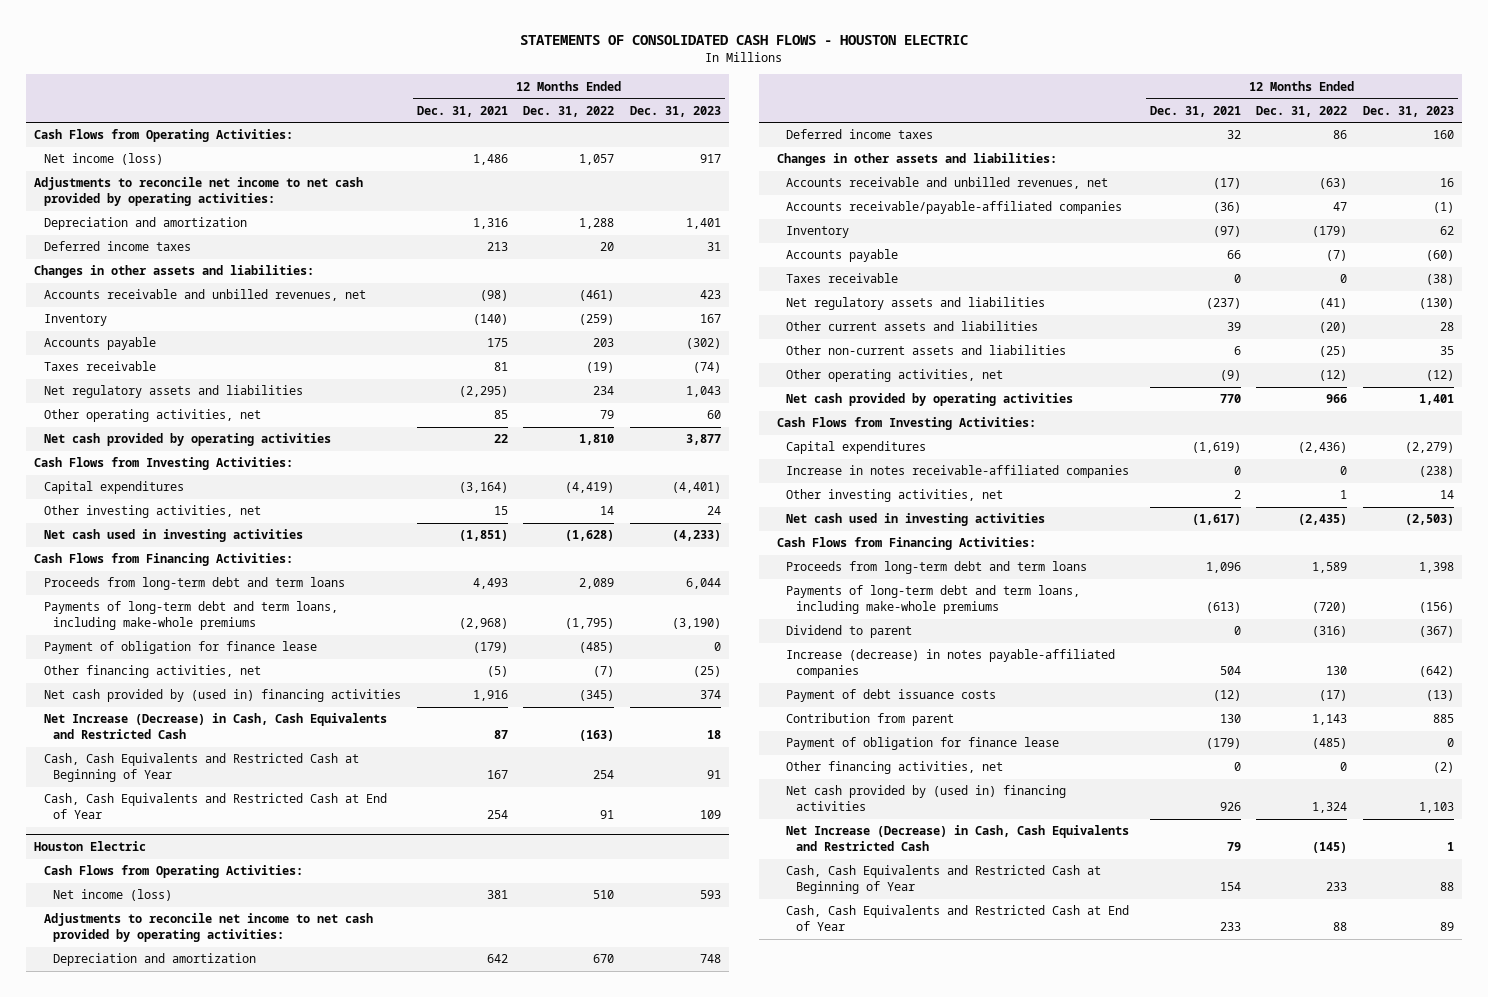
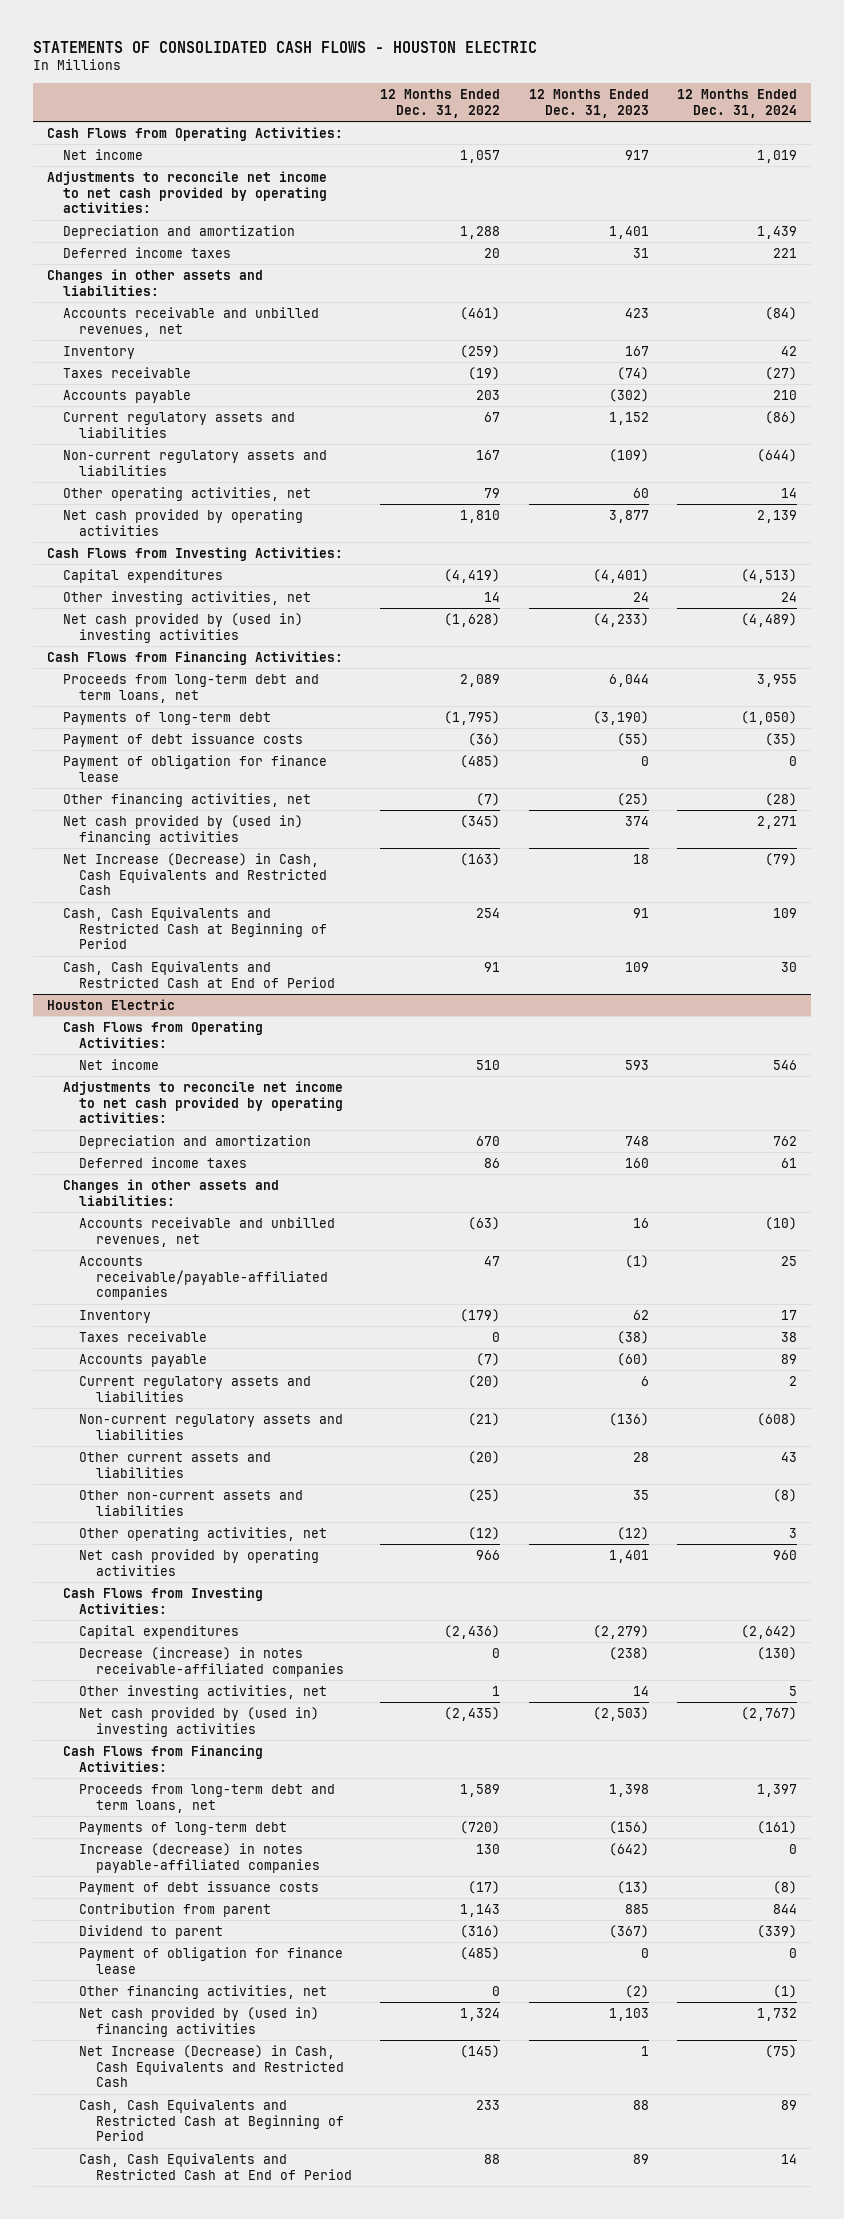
- | 12 Months Ended Dec. 31, 2021 | 12 Months Ended Dec. 31, 2022 | 12 Months Ended Dec. 31, 2023
+ | 12 Months Ended Dec. 31, 2022 | 12 Months Ended Dec. 31, 2023 | 12 Months Ended Dec. 31, 2024
- Net income (loss) | 1,486 | 1,057 | 917
+ Net income | 1,057 | 917 | 1,019
- Net regulatory assets and liabilities | (2,295) | 234 | 1,043
moved down: Accounts payable | 203 | (302) | 210
+ Current regulatory assets and liabilities | 67 | 1,152 | (86)
+ Non-current regulatory assets and liabilities | 167 | (109) | (644)
- Net cash used in investing activities | (1,851) | (1,628) | (4,233)
+ Net cash provided by (used in) investing activities | (1,628) | (4,233) | (4,489)
- Proceeds from long-term debt and term loans | 4,493 | 2,089 | 6,044
- Payments of long-term debt and term loans, including make-whole premiums | (2,968) | (1,795) | (3,190)
+ Proceeds from long-term debt and term loans, net | 2,089 | 6,044 | 3,955
+ Payments of long-term debt | (1,795) | (3,190) | (1,050)
+ Payment of debt issuance costs | (36) | (55) | (35)
- Cash, Cash Equivalents and Restricted Cash at Beginning of Year | 167 | 254 | 91
- Cash, Cash Equivalents and Restricted Cash at End of Year | 254 | 91 | 109
+ Cash, Cash Equivalents and Restricted Cash at Beginning of Period | 254 | 91 | 109
+ Cash, Cash Equivalents and Restricted Cash at End of Period | 91 | 109 | 30
@ Houston Electric
- Net income (loss) | 381 | 510 | 593
+ Net income | 510 | 593 | 546
- Net regulatory assets and liabilities | (237) | (41) | (130)
moved down: Accounts payable | (7) | (60) | 89
+ Current regulatory assets and liabilities | (20) | 6 | 2
+ Non-current regulatory assets and liabilities | (21) | (136) | (608)
- Increase in notes receivable-affiliated companies | 0 | 0 | (238)
+ Decrease (increase) in notes receivable-affiliated companies | 0 | (238) | (130)
- Net cash used in investing activities | (1,617) | (2,435) | (2,503)
+ Net cash provided by (used in) investing activities | (2,435) | (2,503) | (2,767)
- Proceeds from long-term debt and term loans | 1,096 | 1,589 | 1,398
- Payments of long-term debt and term loans, including make-whole premiums | (613) | (720) | (156)
+ Proceeds from long-term debt and term loans, net | 1,589 | 1,398 | 1,397
+ Payments of long-term debt | (720) | (156) | (161)
moved down: Dividend to parent | (316) | (367) | (339)
- Cash, Cash Equivalents and Restricted Cash at Beginning of Year | 154 | 233 | 88
- Cash, Cash Equivalents and Restricted Cash at End of Year | 233 | 88 | 89
+ Cash, Cash Equivalents and Restricted Cash at Beginning of Period | 233 | 88 | 89
+ Cash, Cash Equivalents and Restricted Cash at End of Period | 88 | 89 | 14

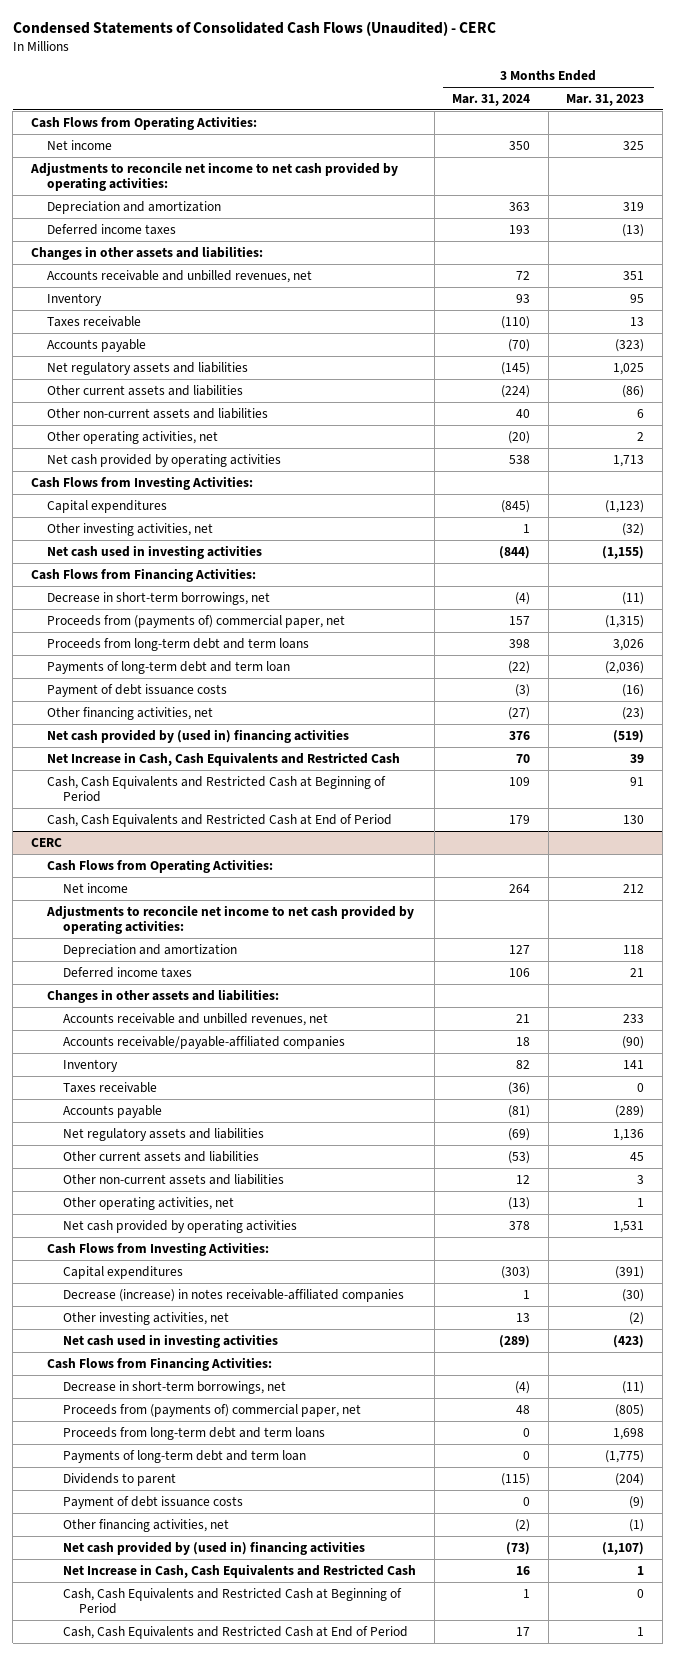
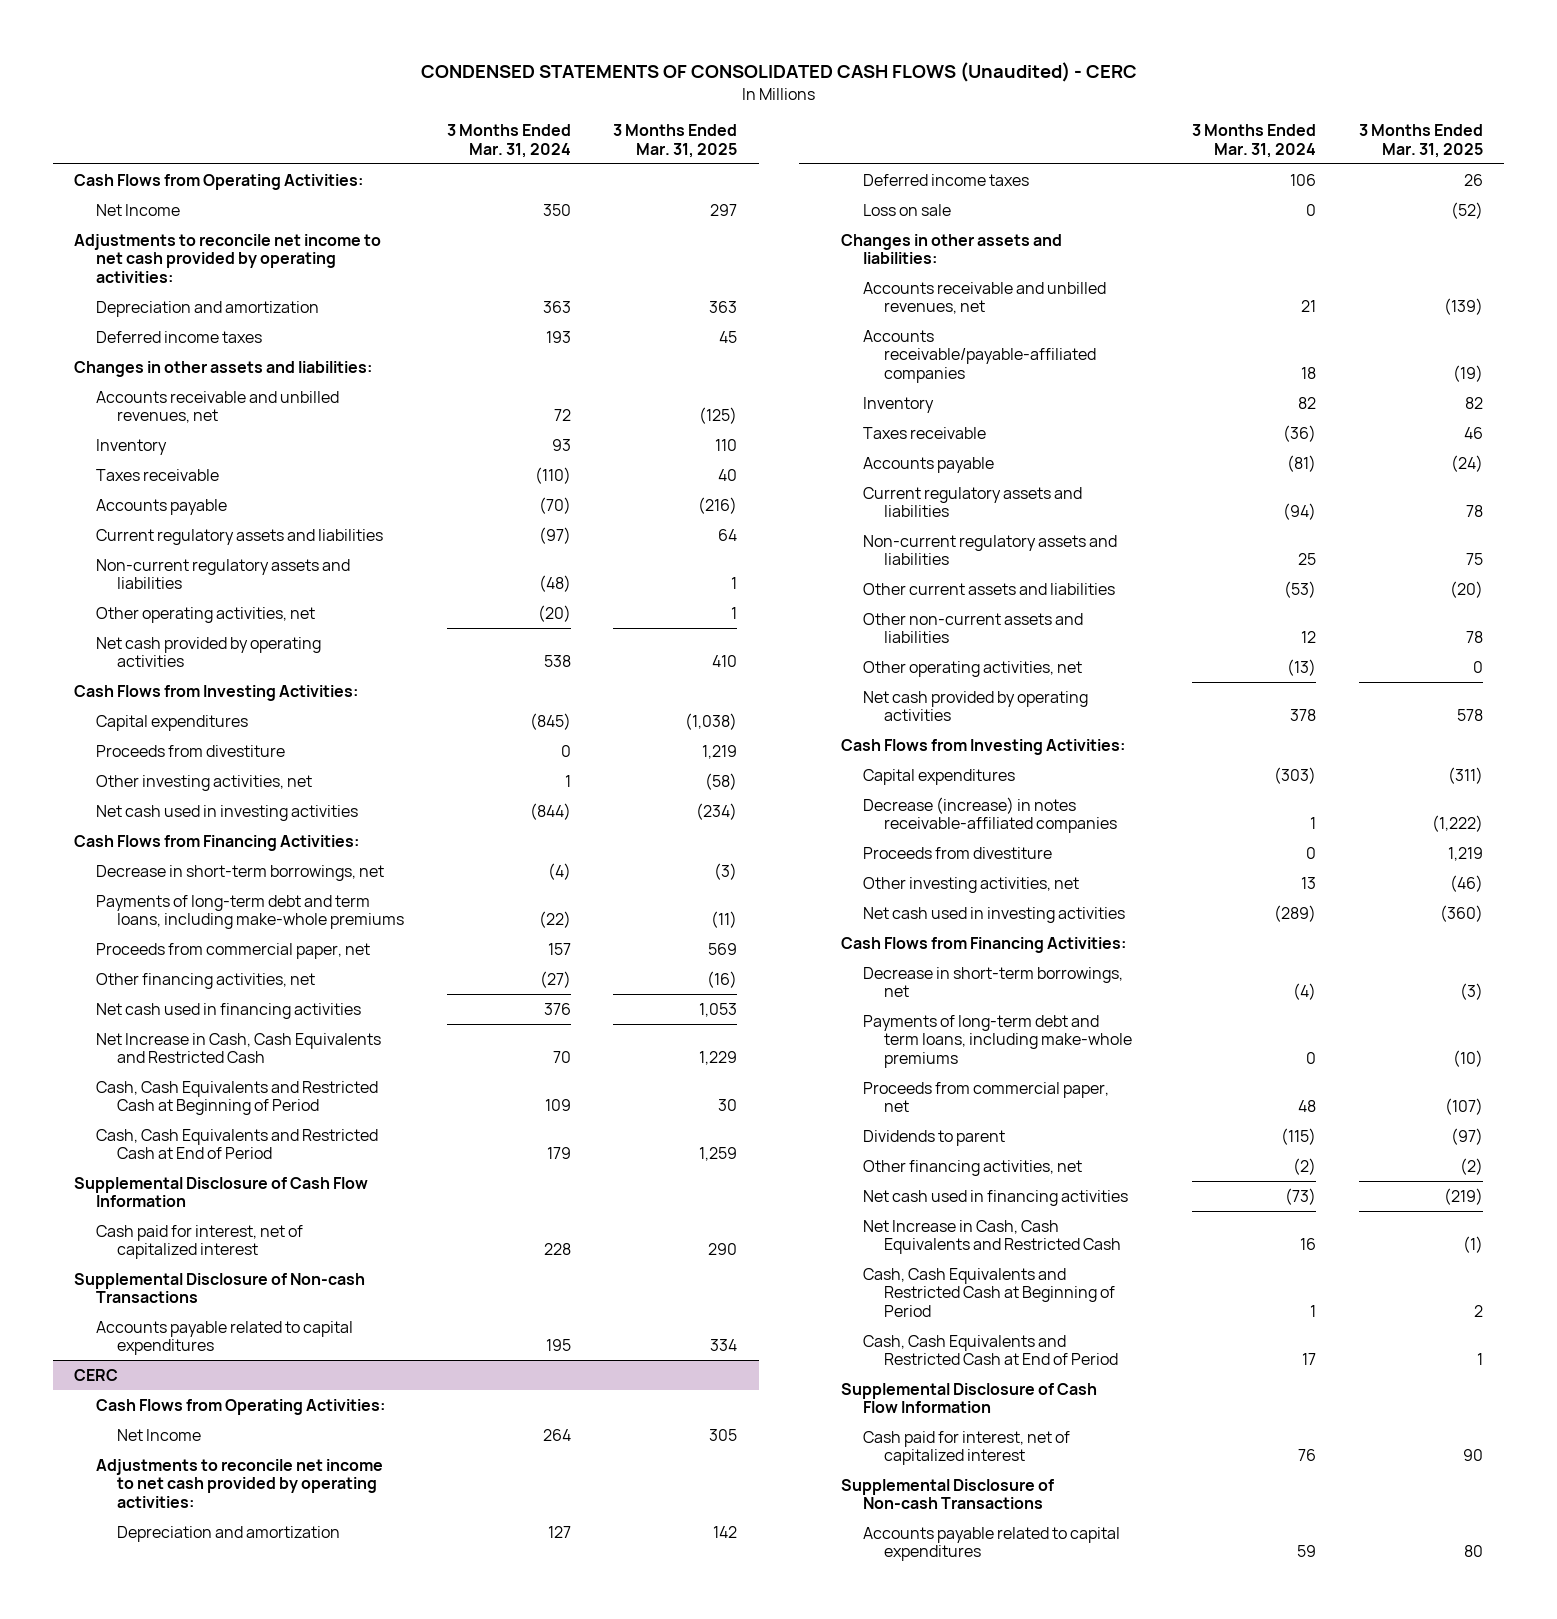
- Condensed Statements of Consolidated Cash Flows (Unaudited) - CERC
+ CONDENSED STATEMENTS OF CONSOLIDATED CASH FLOWS (Unaudited) - CERC
- | 3 Months Ended Mar. 31, 2024 | 3 Months Ended Mar. 31, 2023
+ | 3 Months Ended Mar. 31, 2024 | 3 Months Ended Mar. 31, 2025
- Net income | 350 | 325
+ Net Income | 350 | 297
- Net regulatory assets and liabilities | (145) | 1,025
- Other current assets and liabilities | (224) | (86)
- Other non-current assets and liabilities | 40 | 6
+ Current regulatory assets and liabilities | (97) | 64
+ Non-current regulatory assets and liabilities | (48) | 1
+ Proceeds from divestiture | 0 | 1,219
- Proceeds from (payments of) commercial paper, net | 157 | (1,315)
- Proceeds from long-term debt and term loans | 398 | 3,026
- Payments of long-term debt and term loan | (22) | (2,036)
- Payment of debt issuance costs | (3) | (16)
+ Payments of long-term debt and term loans, including make-whole premiums | (22) | (11)
+ Proceeds from commercial paper, net | 157 | 569
- Net cash provided by (used in) financing activities | 376 | (519)
+ Net cash used in financing activities | 376 | 1,053
+ Supplemental Disclosure of Cash Flow Information
+ Cash paid for interest, net of capitalized interest | 228 | 290
+ Supplemental Disclosure of Non-cash Transactions
+ Accounts payable related to capital expenditures | 195 | 334
@ CERC
- Net income | 264 | 212
+ Net Income | 264 | 305
+ Loss on sale | 0 | (52)
- Net regulatory assets and liabilities | (69) | 1,136
+ Current regulatory assets and liabilities | (94) | 78
+ Non-current regulatory assets and liabilities | 25 | 75
+ Proceeds from divestiture | 0 | 1,219
- Proceeds from (payments of) commercial paper, net | 48 | (805)
- Proceeds from long-term debt and term loans | 0 | 1,698
- Payments of long-term debt and term loan | 0 | (1,775)
+ Payments of long-term debt and term loans, including make-whole premiums | 0 | (10)
+ Proceeds from commercial paper, net | 48 | (107)
- Payment of debt issuance costs | 0 | (9)
- Net cash provided by (used in) financing activities | (73) | (1,107)
+ Net cash used in financing activities | (73) | (219)
+ Supplemental Disclosure of Cash Flow Information
+ Cash paid for interest, net of capitalized interest | 76 | 90
+ Supplemental Disclosure of Non-cash Transactions
+ Accounts payable related to capital expenditures | 59 | 80

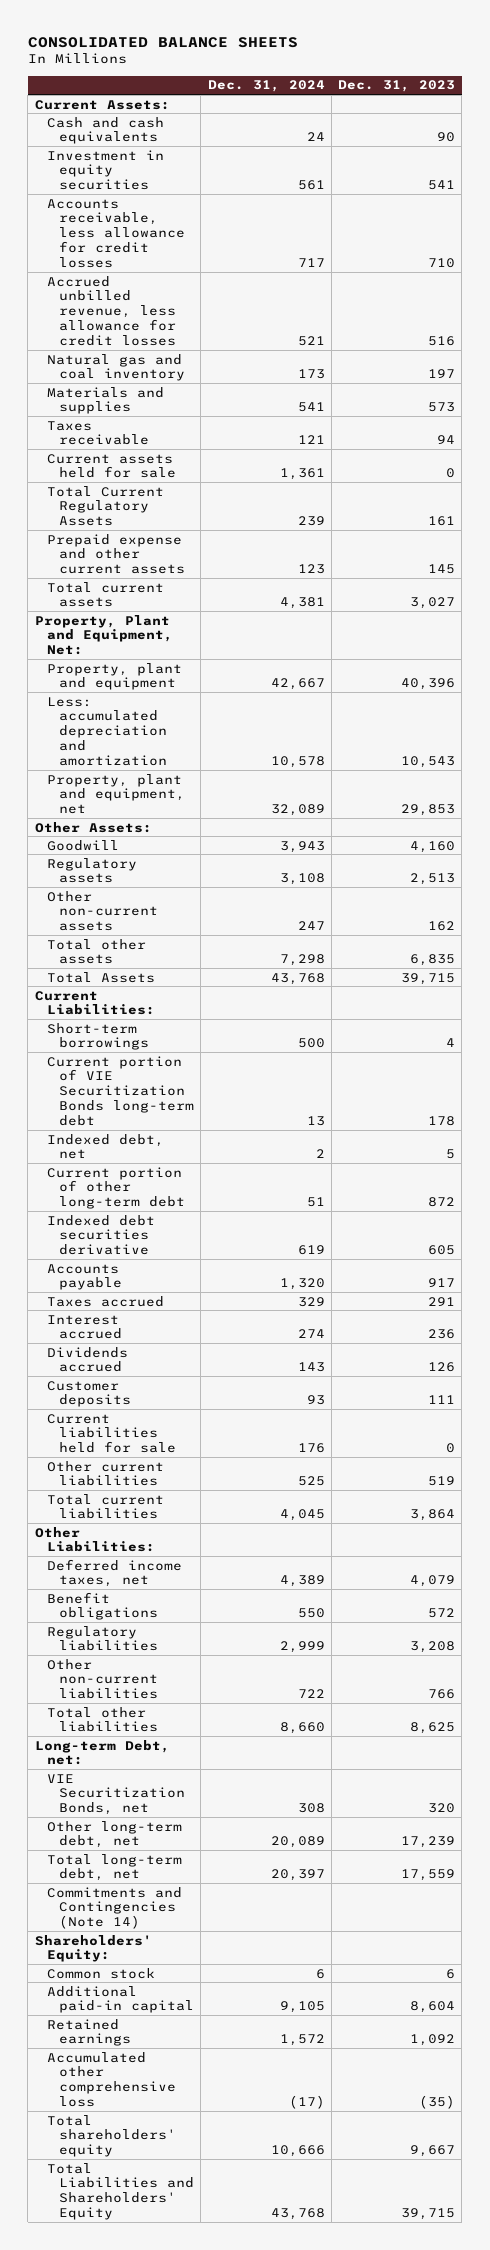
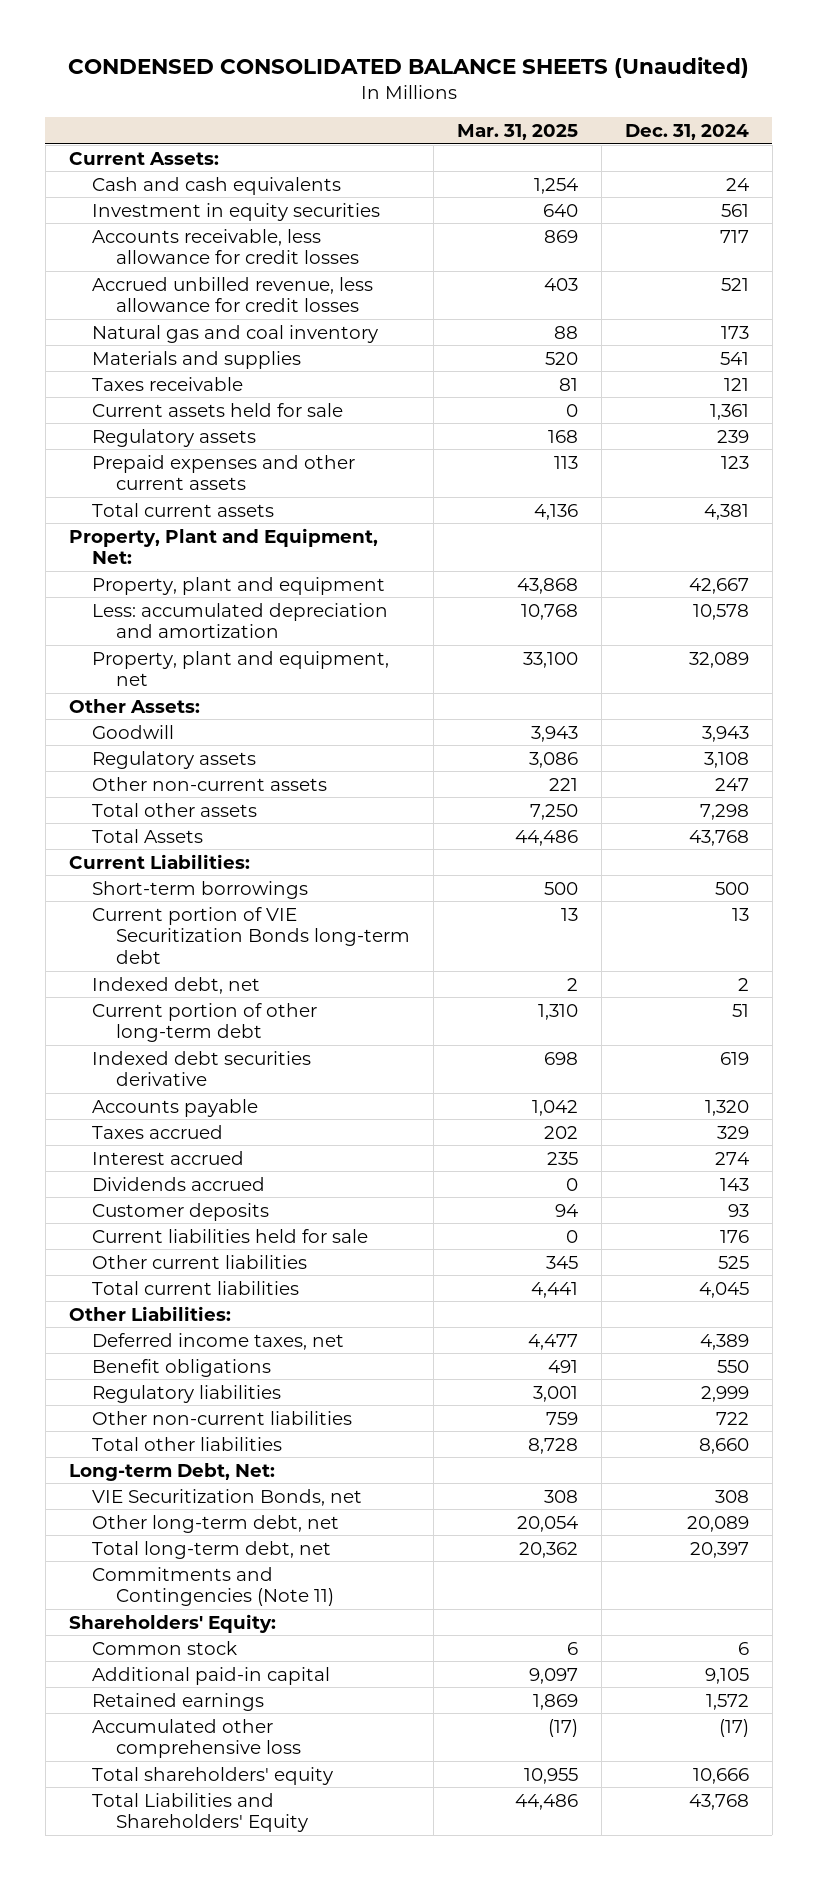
- CONSOLIDATED BALANCE SHEETS
+ CONDENSED CONSOLIDATED BALANCE SHEETS (Unaudited)
- | Dec. 31, 2024 | Dec. 31, 2023
+ | Mar. 31, 2025 | Dec. 31, 2024
- Total Current Regulatory Assets | 239 | 161
- Prepaid expense and other current assets | 123 | 145
+ Regulatory assets | 168 | 239
+ Prepaid expenses and other current assets | 113 | 123
- Long-term Debt, net:
+ Long-term Debt, Net:
- Commitments and Contingencies (Note 14)
+ Commitments and Contingencies (Note 11)

